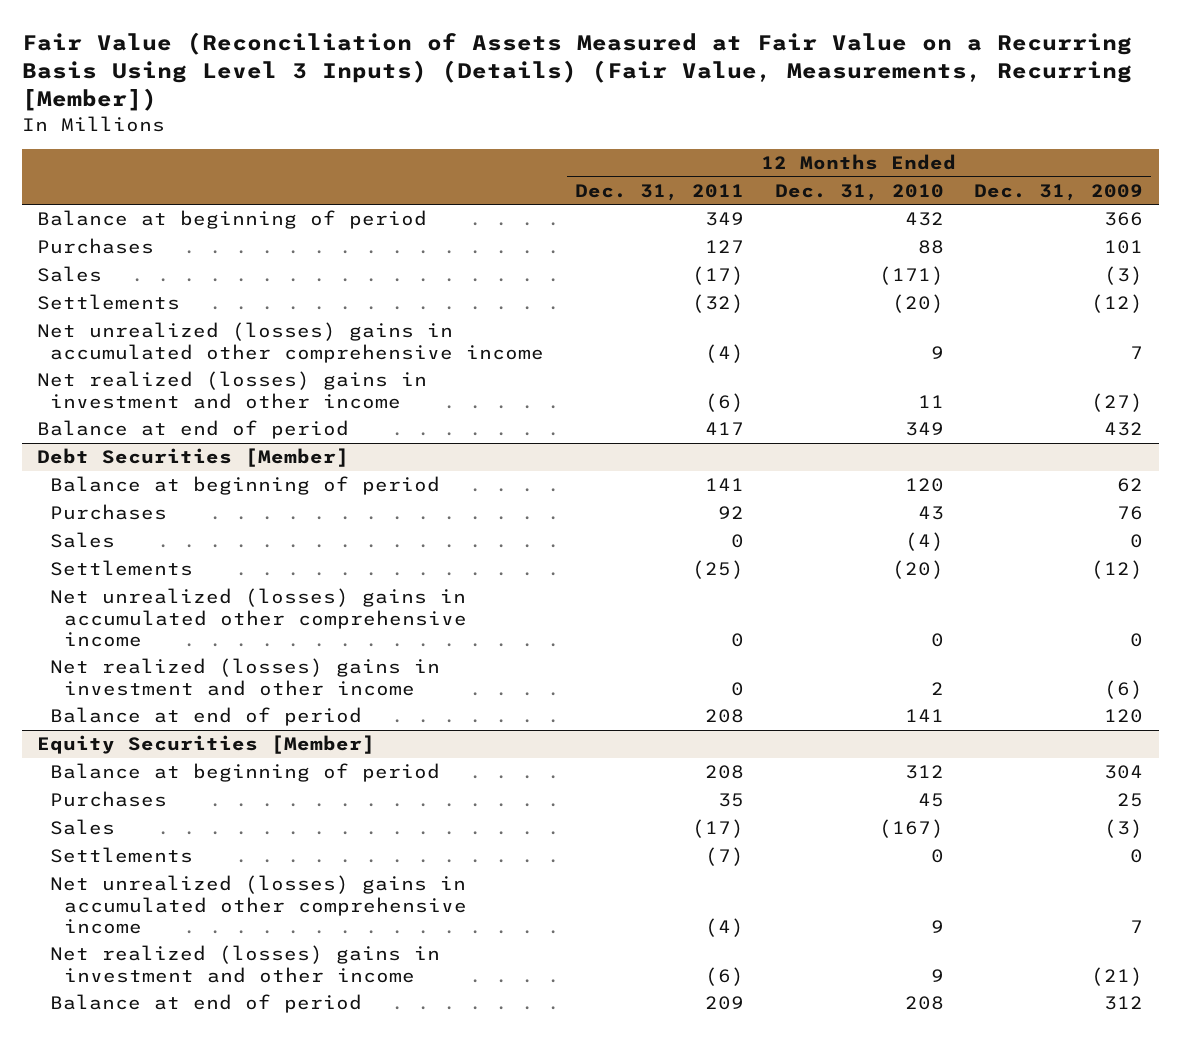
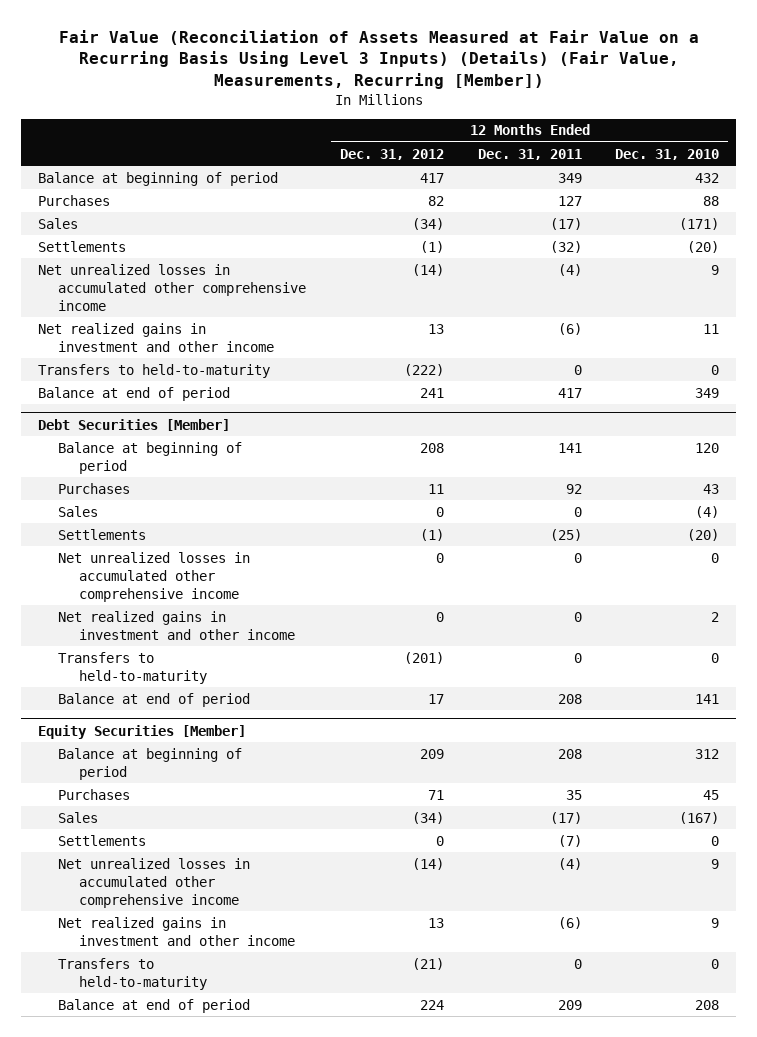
- | 12 Months Ended Dec. 31, 2011 | 12 Months Ended Dec. 31, 2010 | 12 Months Ended Dec. 31, 2009
+ | 12 Months Ended Dec. 31, 2012 | 12 Months Ended Dec. 31, 2011 | 12 Months Ended Dec. 31, 2010
- Net unrealized (losses) gains in accumulated other comprehensive income | (4) | 9 | 7
- Net realized (losses) gains in investment and other income | (6) | 11 | (27)
+ Net unrealized losses in accumulated other comprehensive income | (14) | (4) | 9
+ Net realized gains in investment and other income | 13 | (6) | 11
+ Transfers to held-to-maturity | (222) | 0 | 0
@ Debt Securities [Member]
- Net unrealized (losses) gains in accumulated other comprehensive income | 0 | 0 | 0
- Net realized (losses) gains in investment and other income | 0 | 2 | (6)
+ Net unrealized losses in accumulated other comprehensive income | 0 | 0 | 0
+ Net realized gains in investment and other income | 0 | 0 | 2
+ Transfers to held-to-maturity | (201) | 0 | 0
@ Equity Securities [Member]
- Net unrealized (losses) gains in accumulated other comprehensive income | (4) | 9 | 7
- Net realized (losses) gains in investment and other income | (6) | 9 | (21)
+ Net unrealized losses in accumulated other comprehensive income | (14) | (4) | 9
+ Net realized gains in investment and other income | 13 | (6) | 9
+ Transfers to held-to-maturity | (21) | 0 | 0

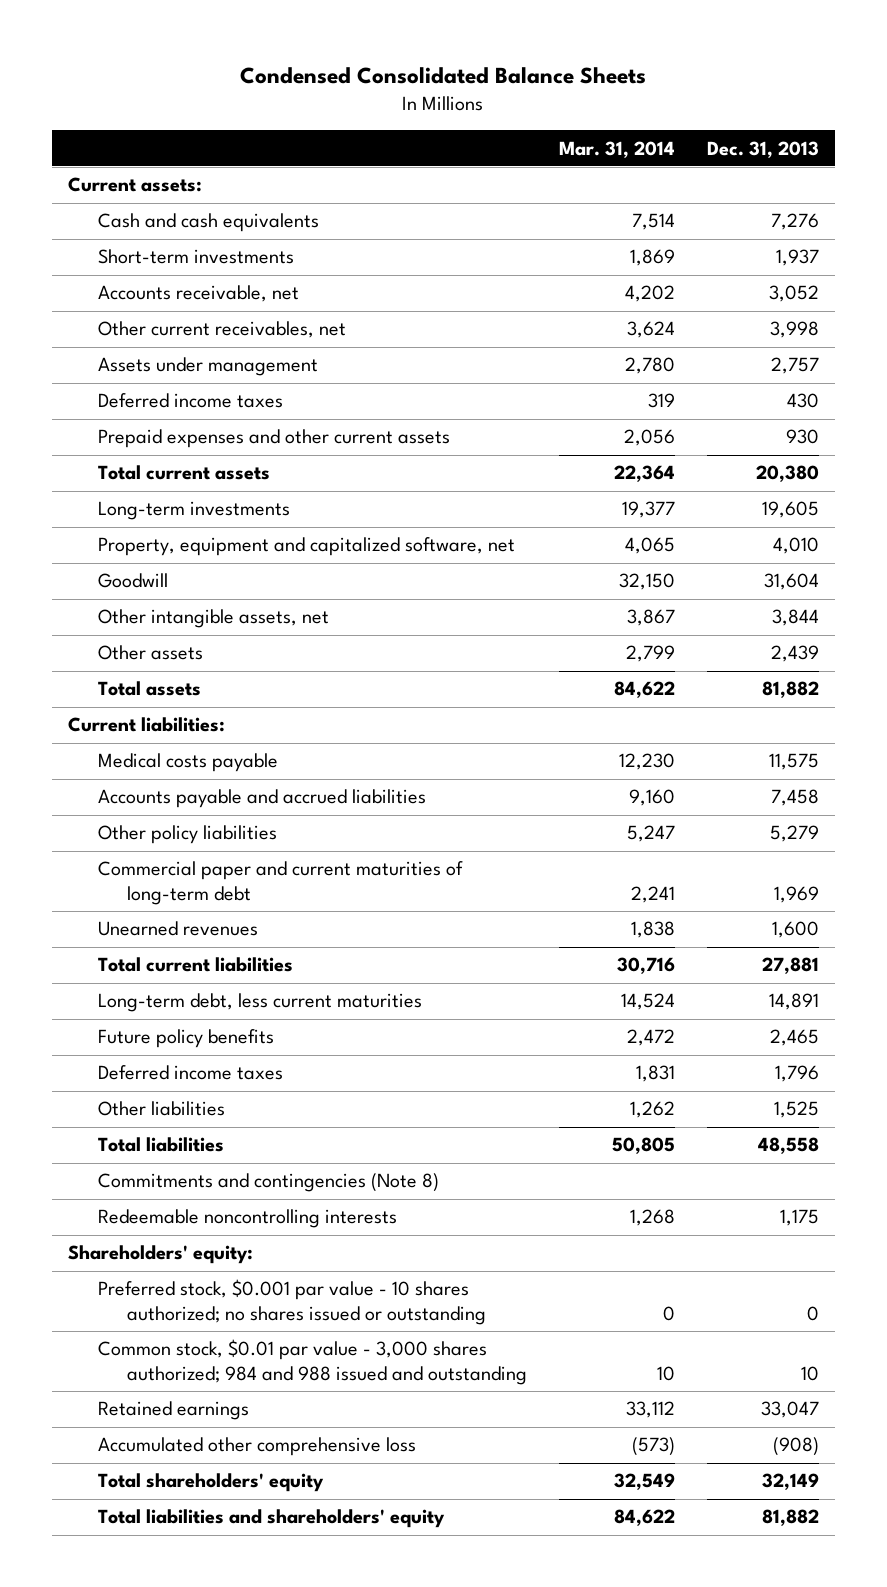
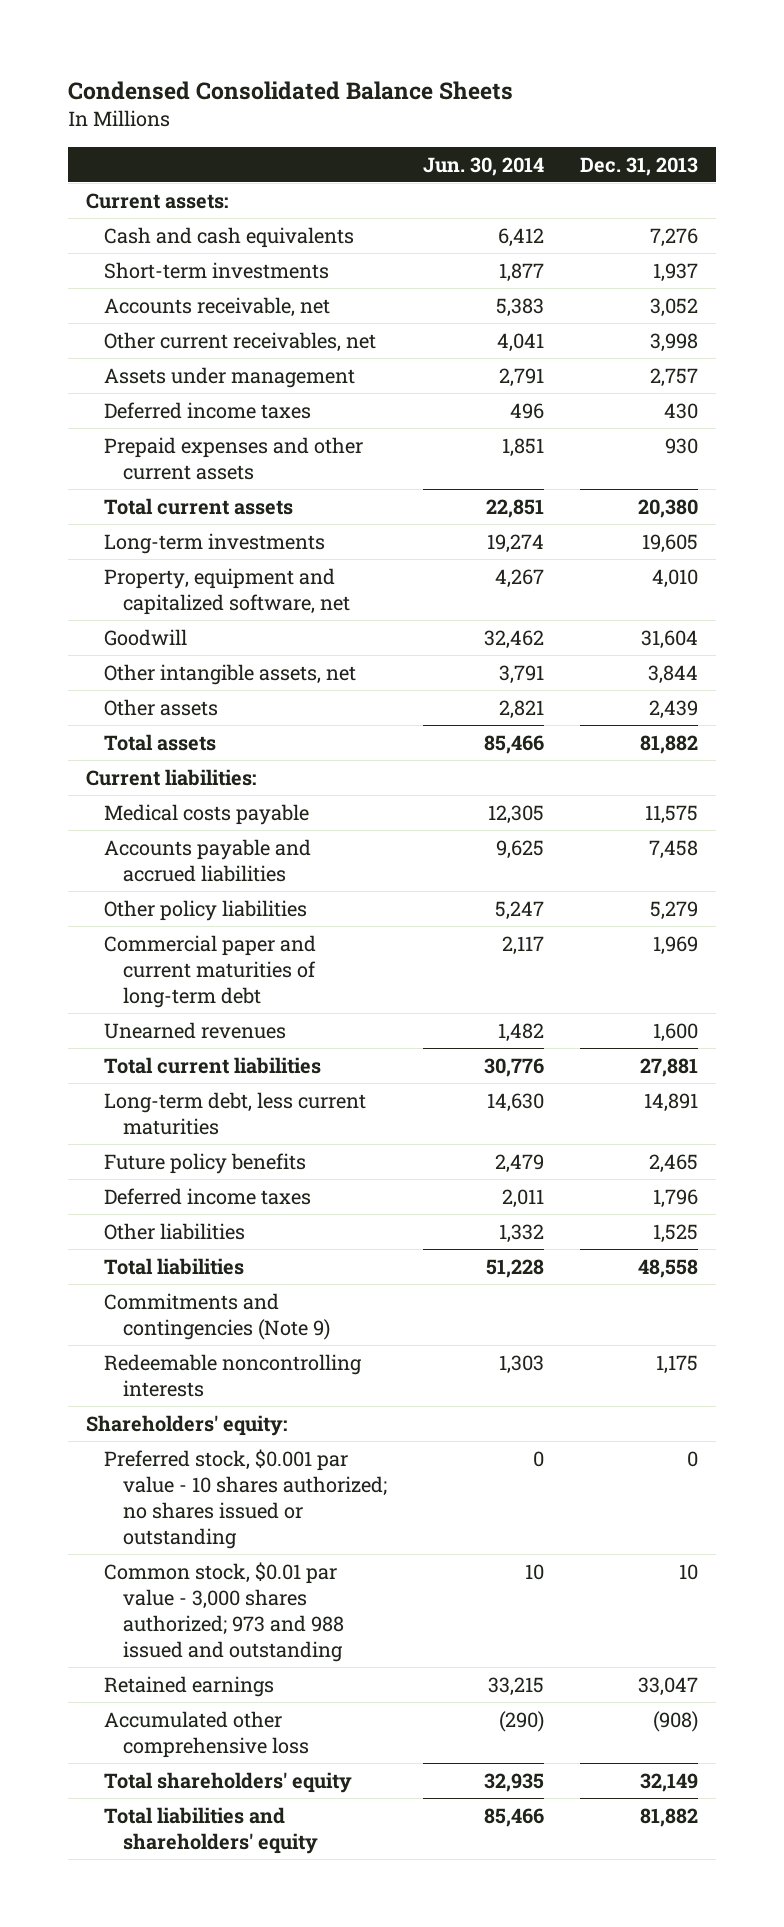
- | Mar. 31, 2014 | Dec. 31, 2013
+ | Jun. 30, 2014 | Dec. 31, 2013
- Commitments and contingencies (Note 8)
+ Commitments and contingencies (Note 9)
- Common stock, $0.01 par value - 3,000 shares authorized; 984 and 988 issued and outstanding | 10 | 10
+ Common stock, $0.01 par value - 3,000 shares authorized; 973 and 988 issued and outstanding | 10 | 10

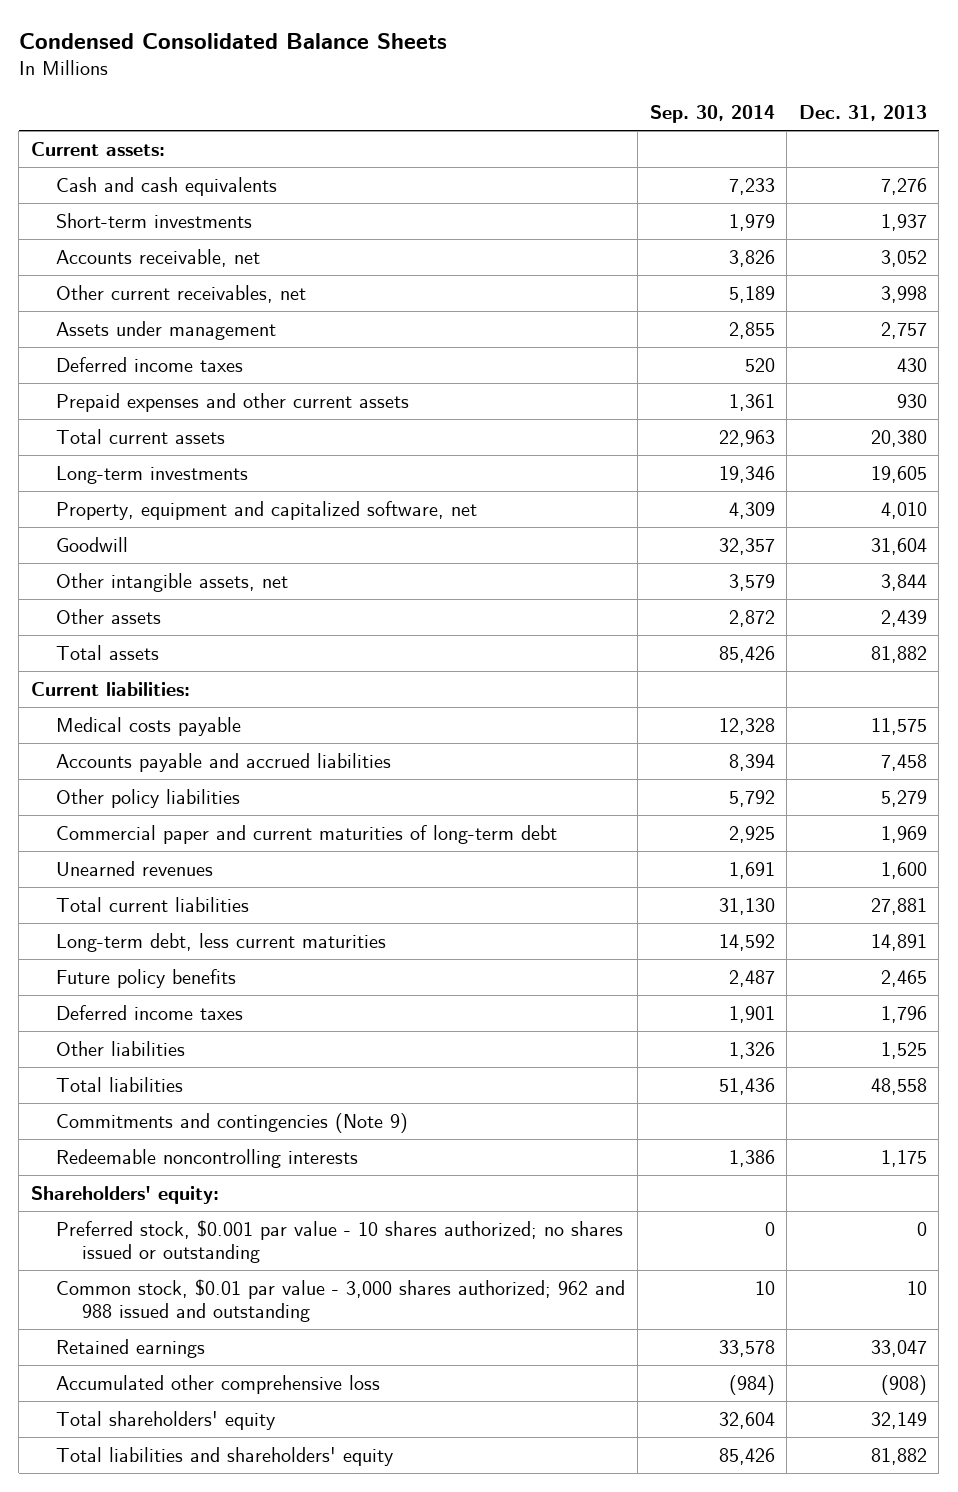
- | Jun. 30, 2014 | Dec. 31, 2013
+ | Sep. 30, 2014 | Dec. 31, 2013
- Common stock, $0.01 par value - 3,000 shares authorized; 973 and 988 issued and outstanding | 10 | 10
+ Common stock, $0.01 par value - 3,000 shares authorized; 962 and 988 issued and outstanding | 10 | 10

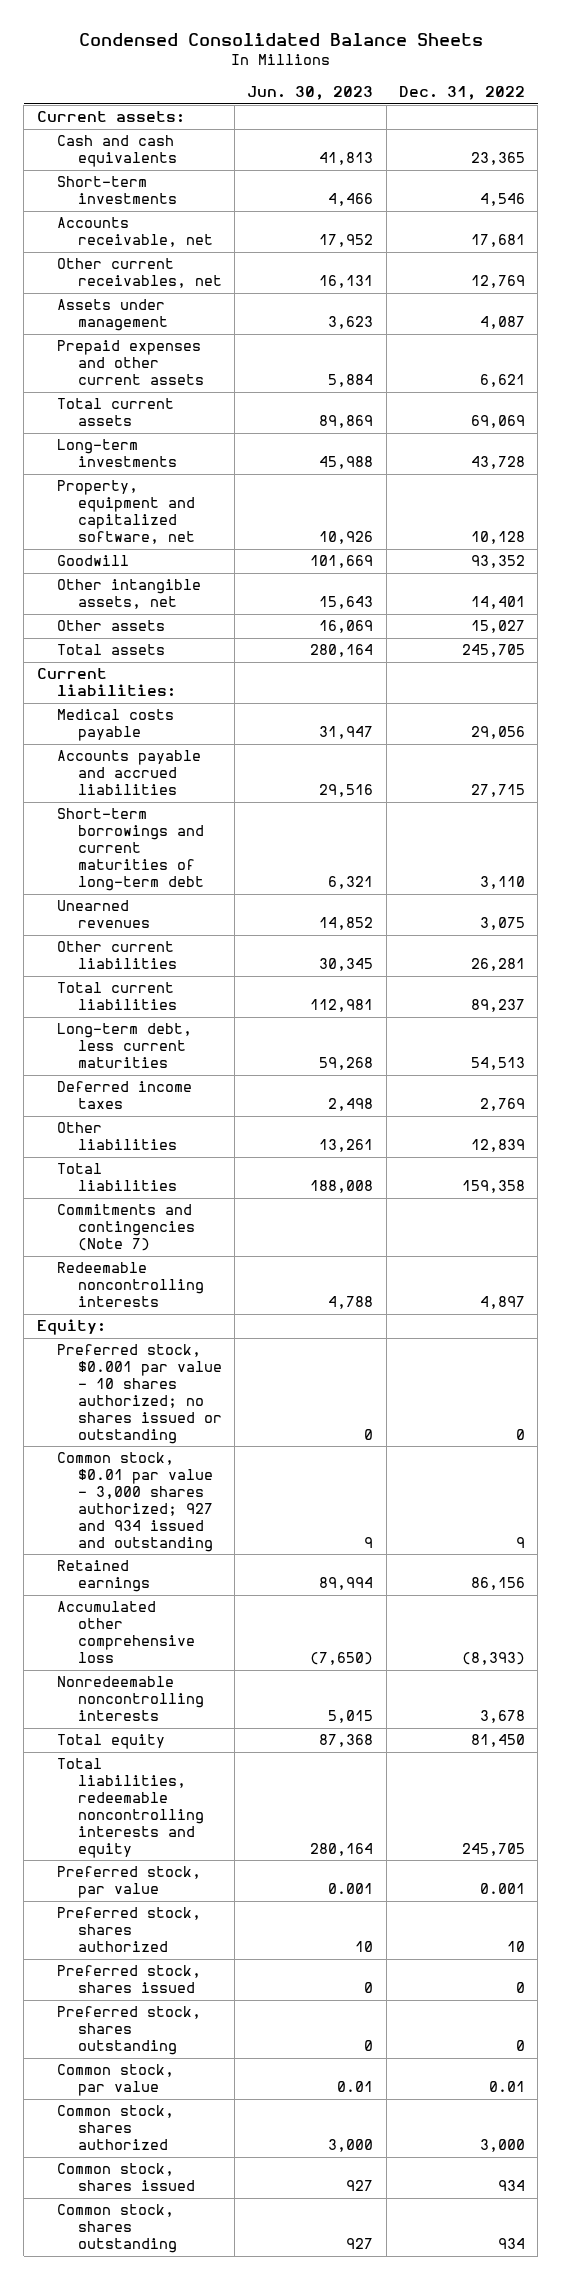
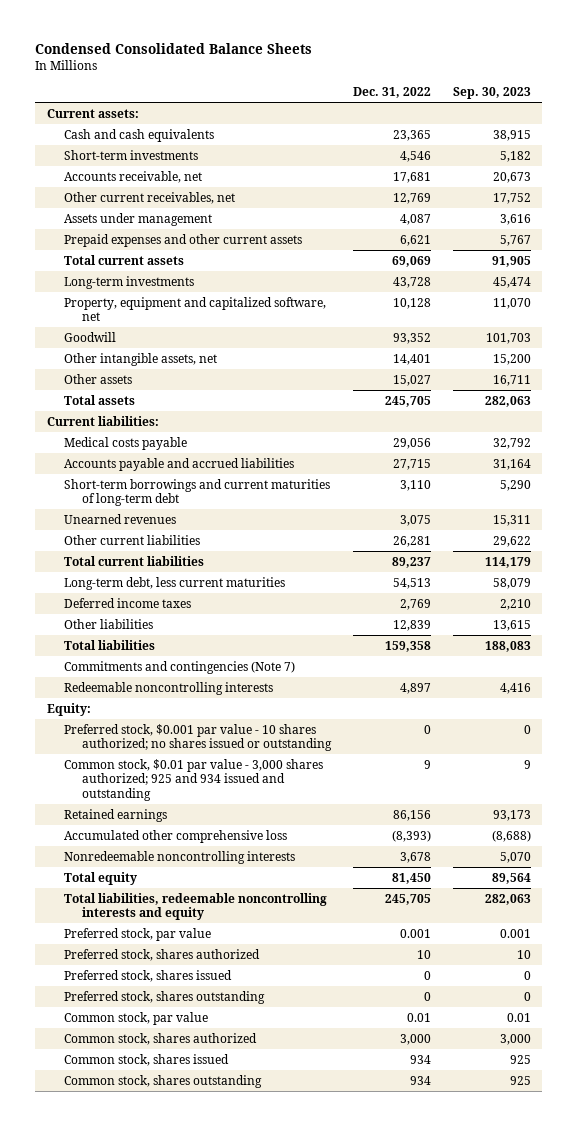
- | Jun. 30, 2023 | Dec. 31, 2022
+ | Dec. 31, 2022 | Sep. 30, 2023
- Common stock, $0.01 par value - 3,000 shares authorized; 927 and 934 issued and outstanding | 9 | 9
+ Common stock, $0.01 par value - 3,000 shares authorized; 925 and 934 issued and outstanding | 9 | 9

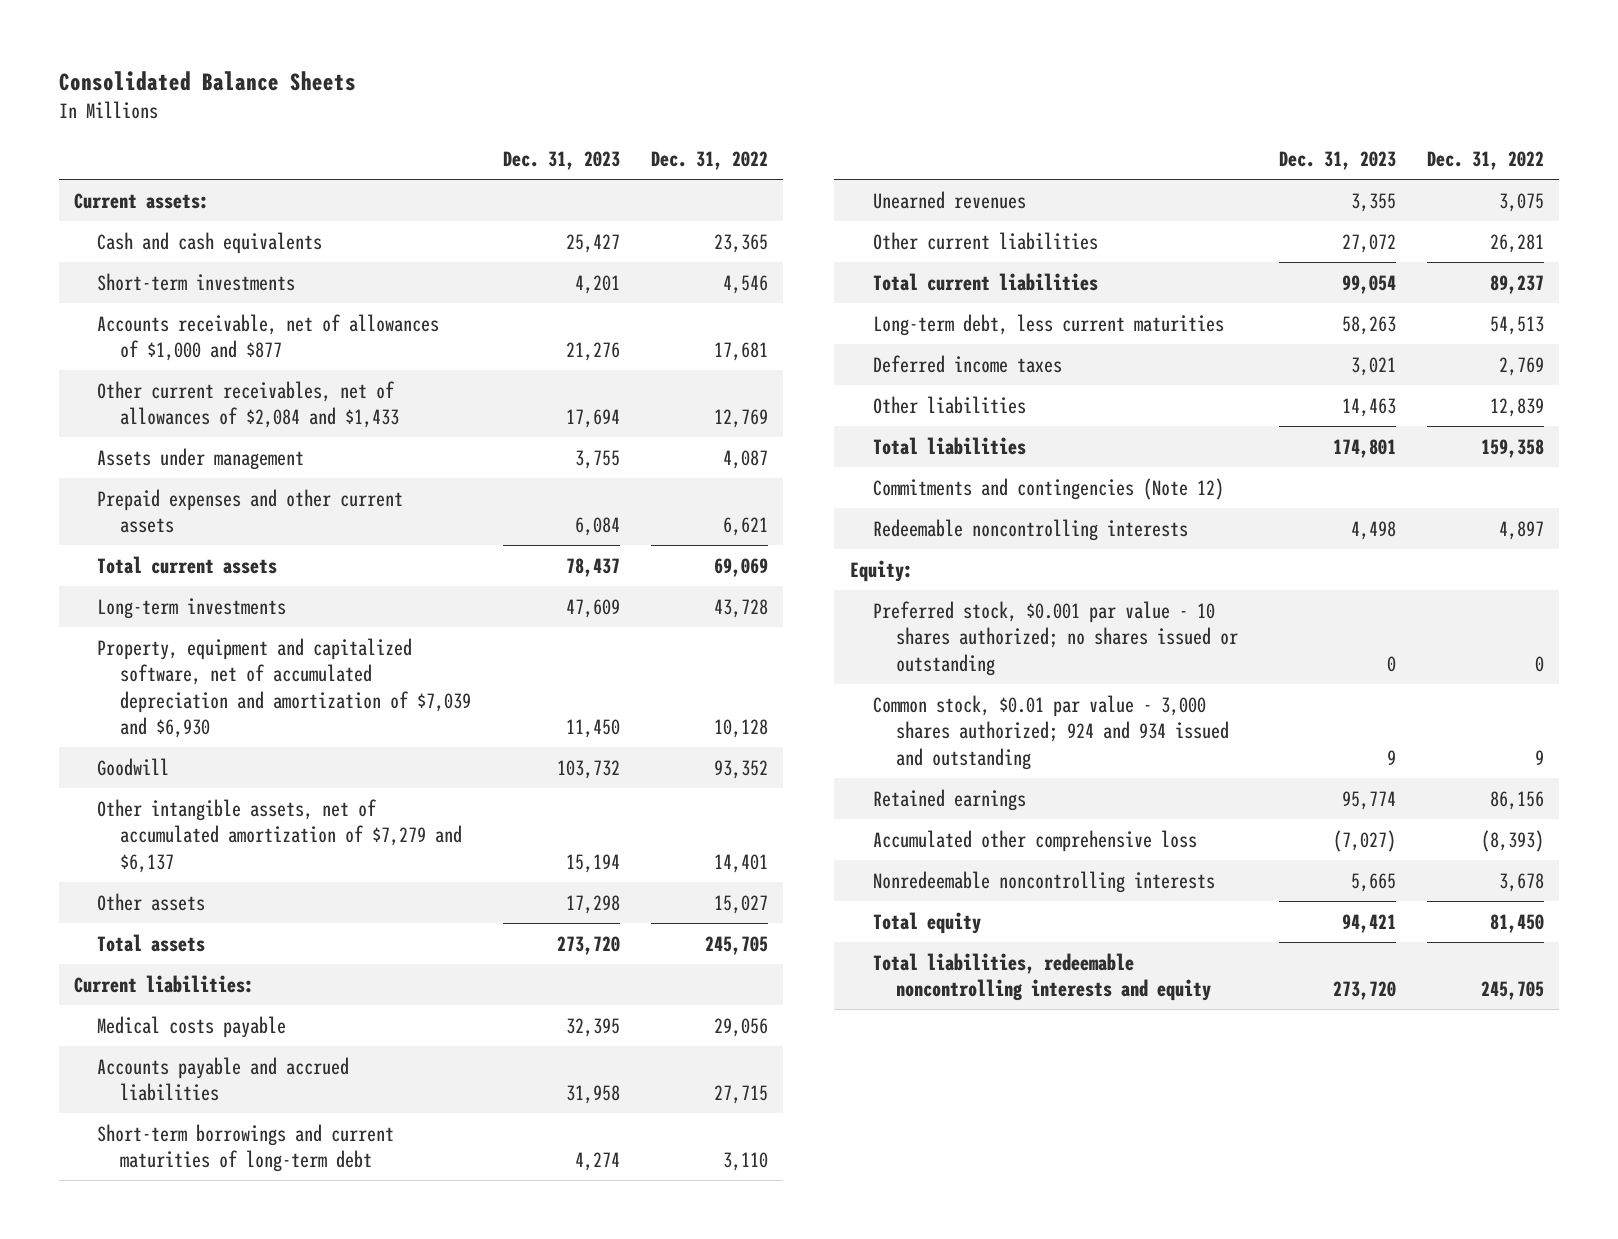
- Condensed Consolidated Balance Sheets
+ Consolidated Balance Sheets
- | Dec. 31, 2022 | Sep. 30, 2023
+ | Dec. 31, 2023 | Dec. 31, 2022
- Accounts receivable, net | 17,681 | 20,673
- Other current receivables, net | 12,769 | 17,752
+ Accounts receivable, net of allowances of $1,000 and $877 | 21,276 | 17,681
+ Other current receivables, net of allowances of $2,084 and $1,433 | 17,694 | 12,769
- Property, equipment and capitalized software, net | 10,128 | 11,070
+ Property, equipment and capitalized software, net of accumulated depreciation and amortization of $7,039 and $6,930 | 11,450 | 10,128
- Other intangible assets, net | 14,401 | 15,200
+ Other intangible assets, net of accumulated amortization of $7,279 and $6,137 | 15,194 | 14,401
- Commitments and contingencies (Note 7)
+ Commitments and contingencies (Note 12)
- Common stock, $0.01 par value - 3,000 shares authorized; 925 and 934 issued and outstanding | 9 | 9
+ Common stock, $0.01 par value - 3,000 shares authorized; 924 and 934 issued and outstanding | 9 | 9
- Preferred stock, par value | 0.001 | 0.001
- Preferred stock, shares authorized | 10 | 10
- Preferred stock, shares issued | 0 | 0
- Preferred stock, shares outstanding | 0 | 0
- Common stock, par value | 0.01 | 0.01
- Common stock, shares authorized | 3,000 | 3,000
- Common stock, shares issued | 934 | 925
- Common stock, shares outstanding | 934 | 925

